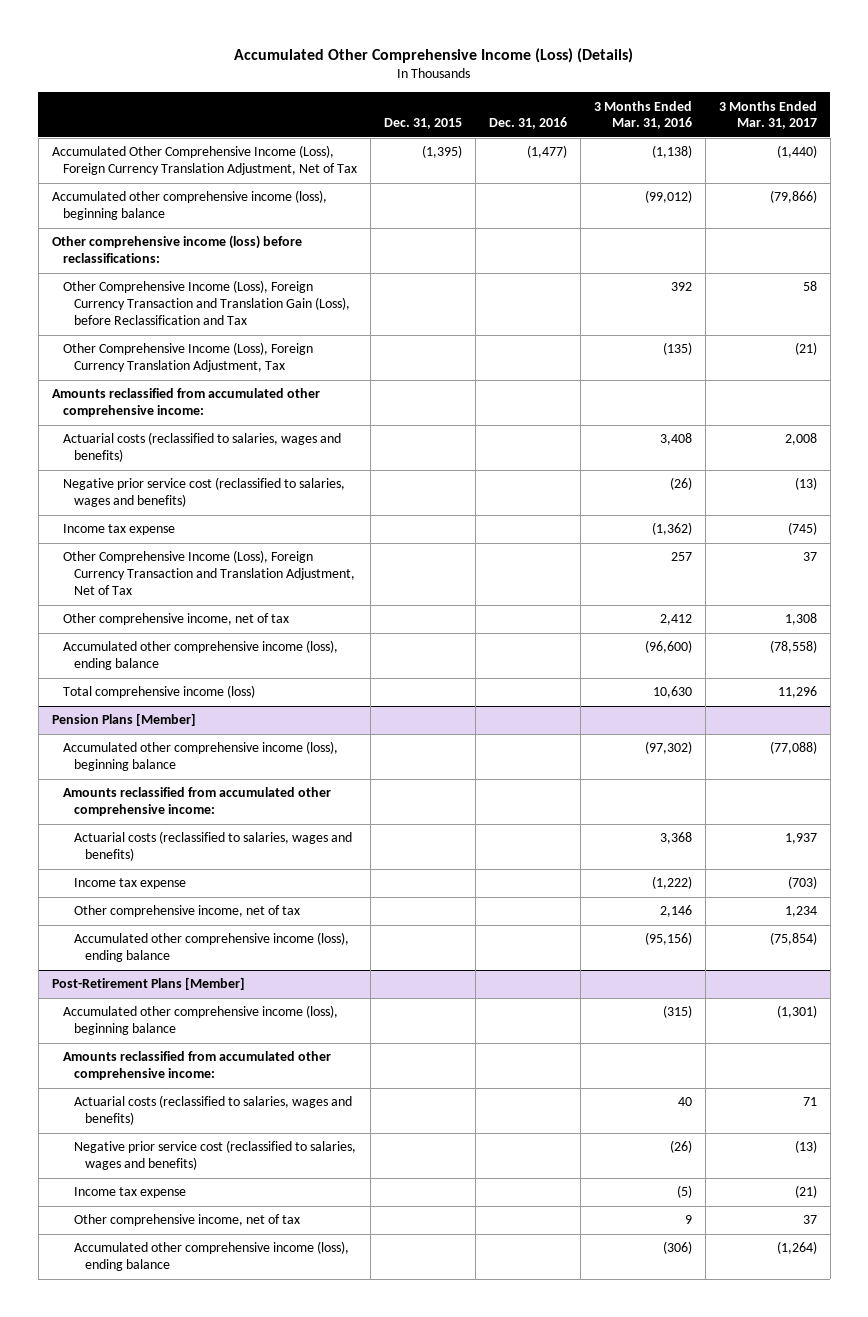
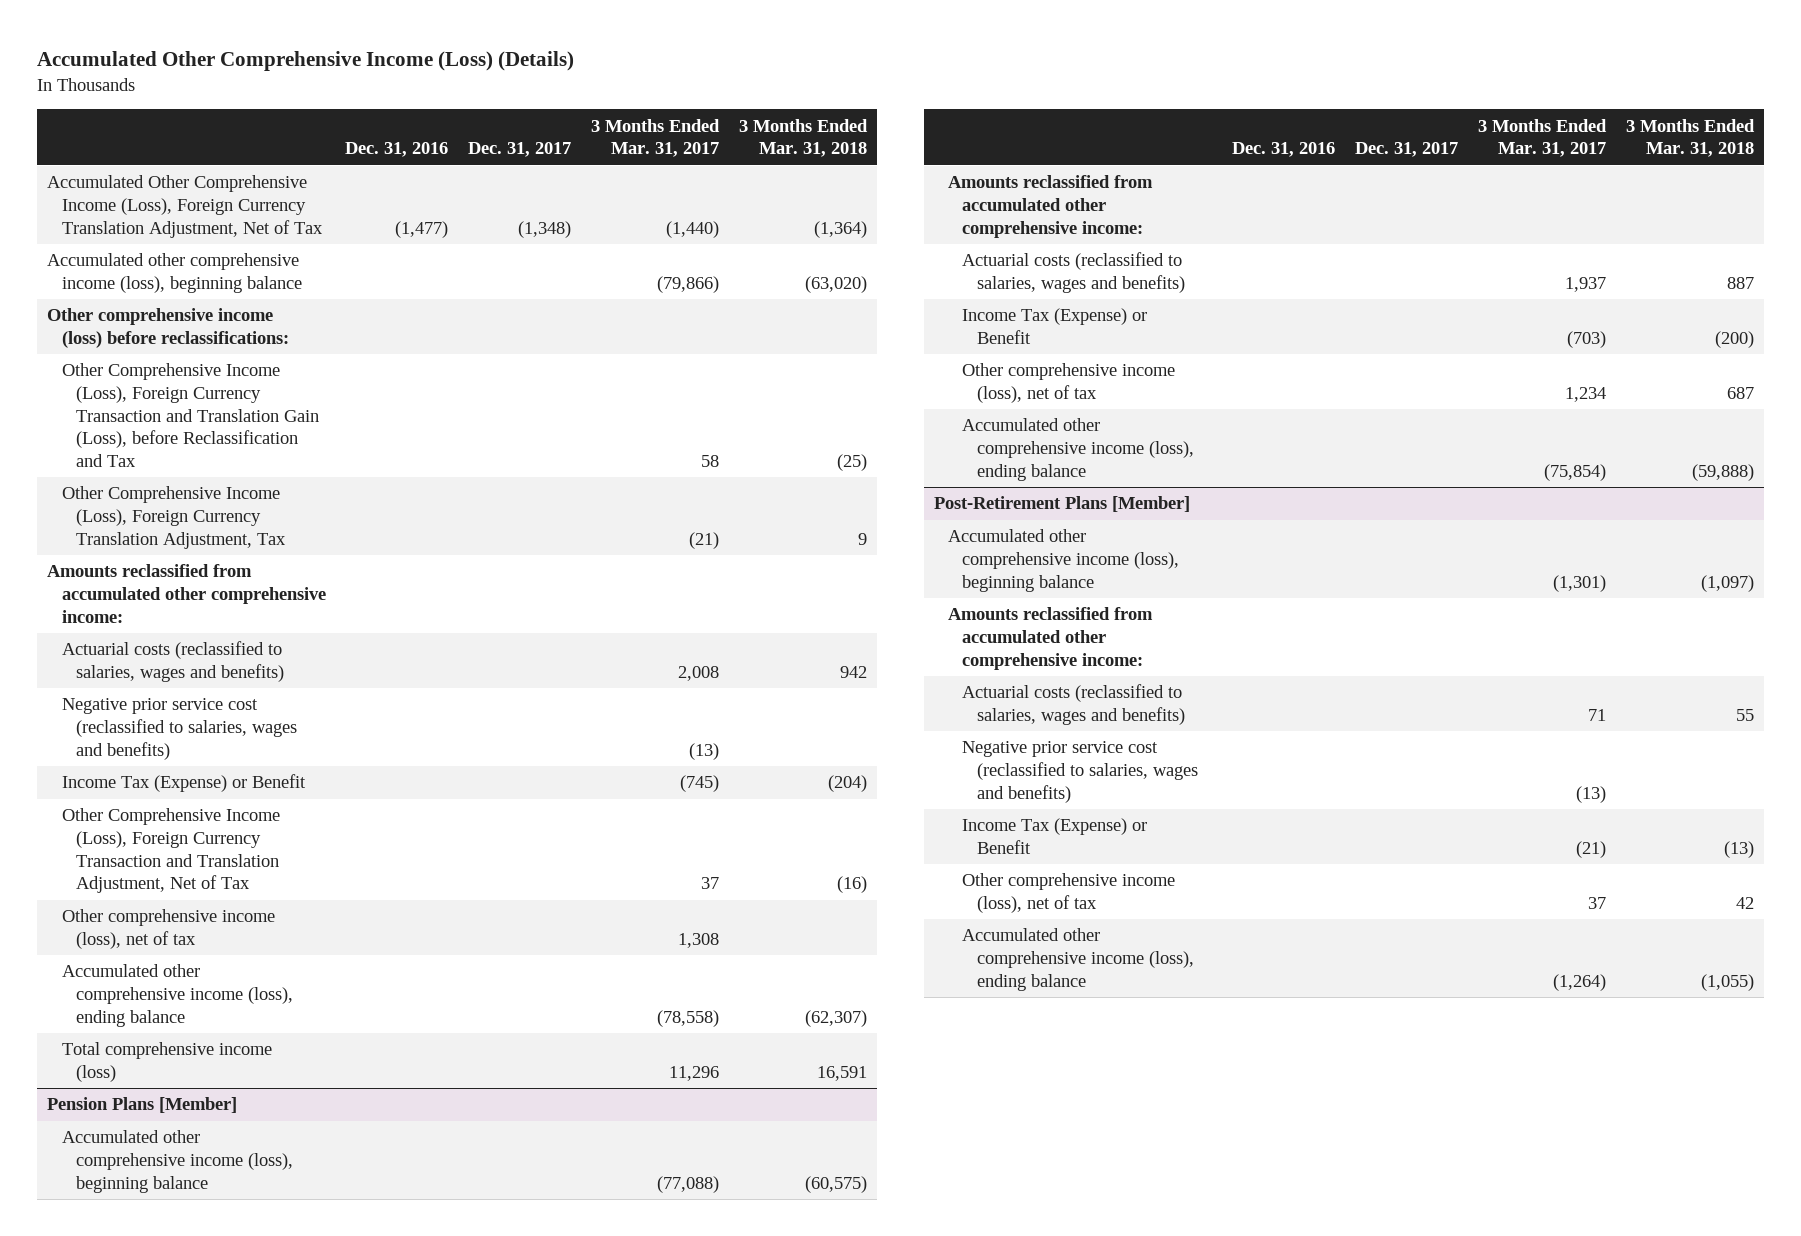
- | Dec. 31, 2015 | Dec. 31, 2016 | 3 Months Ended Mar. 31, 2016 | 3 Months Ended Mar. 31, 2017
+ | Dec. 31, 2016 | Dec. 31, 2017 | 3 Months Ended Mar. 31, 2017 | 3 Months Ended Mar. 31, 2018
- Income tax expense | | | (1,362) | (745)
+ Income Tax (Expense) or Benefit | | | (745) | (204)
- Other comprehensive income, net of tax | | | 2,412 | 1,308
+ Other comprehensive income (loss), net of tax | | | 1,308 |
@ Pension Plans [Member]
- Income tax expense | | | (1,222) | (703)
- Other comprehensive income, net of tax | | | 2,146 | 1,234
+ Income Tax (Expense) or Benefit | | | (703) | (200)
+ Other comprehensive income (loss), net of tax | | | 1,234 | 687
@ Post-Retirement Plans [Member]
- Income tax expense | | | (5) | (21)
- Other comprehensive income, net of tax | | | 9 | 37
+ Income Tax (Expense) or Benefit | | | (21) | (13)
+ Other comprehensive income (loss), net of tax | | | 37 | 42

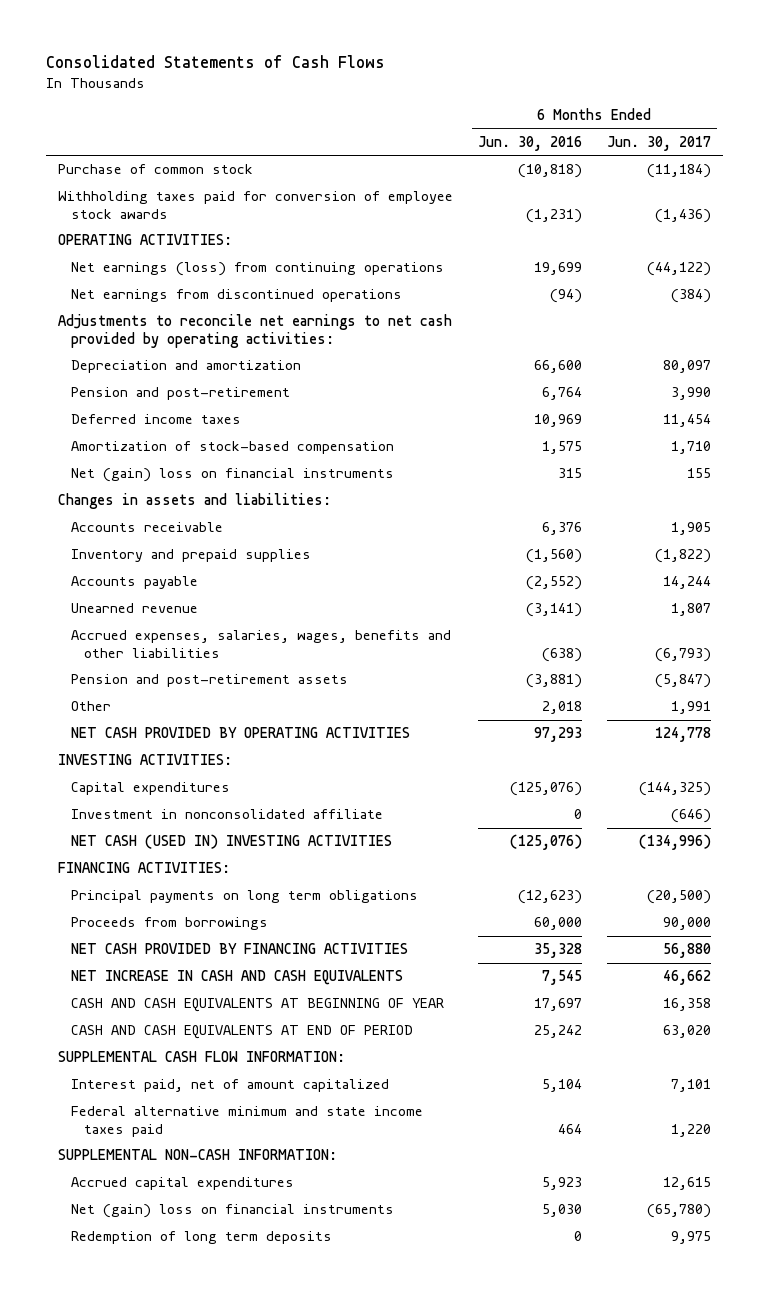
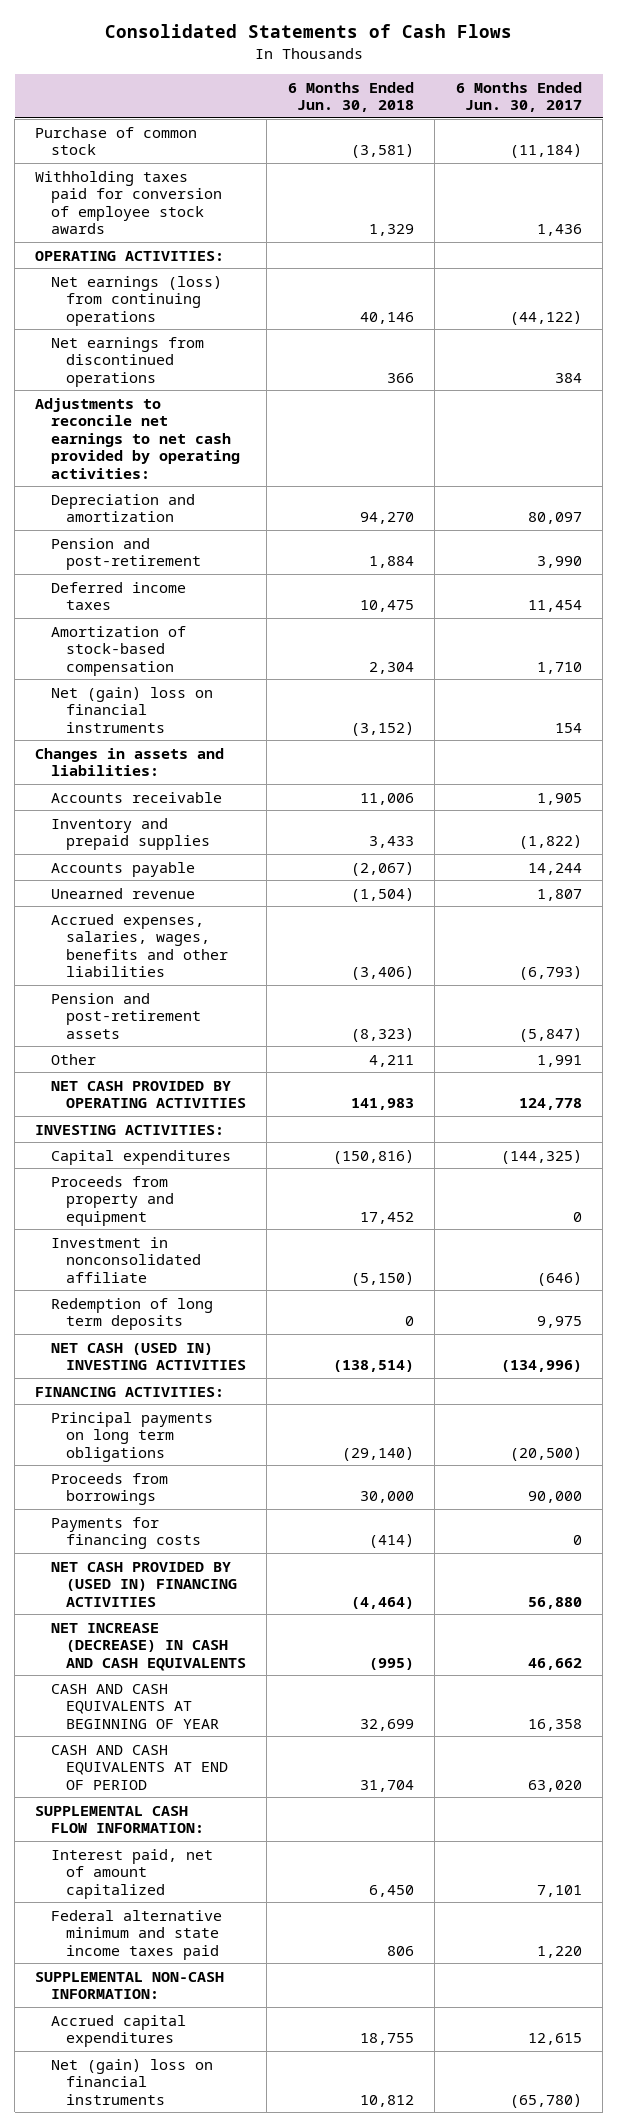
- | 6 Months Ended Jun. 30, 2016 | 6 Months Ended Jun. 30, 2017
+ | 6 Months Ended Jun. 30, 2018 | 6 Months Ended Jun. 30, 2017
- Withholding taxes paid for conversion of employee stock awards | (1,231) | (1,436)
+ Withholding taxes paid for conversion of employee stock awards | 1,329 | 1,436
- Net earnings from discontinued operations | (94) | (384)
+ Net earnings from discontinued operations | 366 | 384
- Net (gain) loss on financial instruments | 315 | 155
+ Net (gain) loss on financial instruments | (3,152) | 154
+ Proceeds from property and equipment | 17,452 | 0
moved up: Redemption of long term deposits | 0 | 9,975
- NET CASH PROVIDED BY FINANCING ACTIVITIES | 35,328 | 56,880
- NET INCREASE IN CASH AND CASH EQUIVALENTS | 7,545 | 46,662
+ Payments for financing costs | (414) | 0
+ NET CASH PROVIDED BY (USED IN) FINANCING ACTIVITIES | (4,464) | 56,880
+ NET INCREASE (DECREASE) IN CASH AND CASH EQUIVALENTS | (995) | 46,662

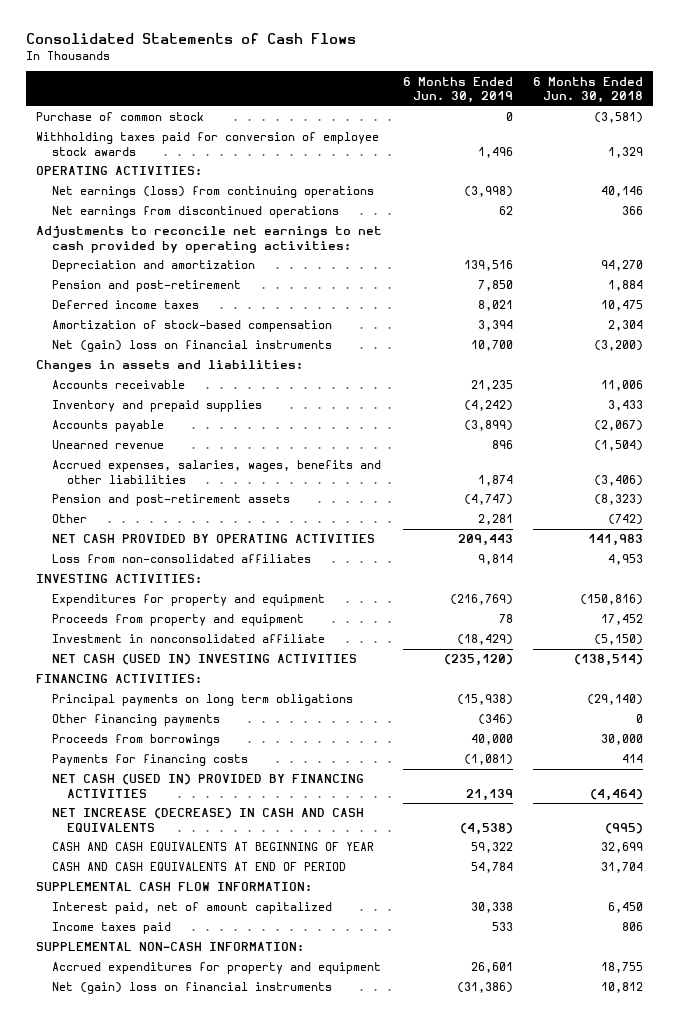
- | 6 Months Ended Jun. 30, 2018 | 6 Months Ended Jun. 30, 2017
+ | 6 Months Ended Jun. 30, 2019 | 6 Months Ended Jun. 30, 2018
- Net (gain) loss on financial instruments | (3,152) | 154
+ Net (gain) loss on financial instruments | 10,700 | (3,200)
- Other | 4,211 | 1,991
+ Other | 2,281 | (742)
+ Loss from non-consolidated affiliates | 9,814 | 4,953
- Capital expenditures | (150,816) | (144,325)
+ Expenditures for property and equipment | (216,769) | (150,816)
- Redemption of long term deposits | 0 | 9,975
+ Other financing payments | (346) | 0
- Payments for financing costs | (414) | 0
- NET CASH PROVIDED BY (USED IN) FINANCING ACTIVITIES | (4,464) | 56,880
+ Payments for financing costs | (1,081) | 414
+ NET CASH (USED IN) PROVIDED BY FINANCING ACTIVITIES | 21,139 | (4,464)
- Federal alternative minimum and state income taxes paid | 806 | 1,220
+ Income taxes paid | 533 | 806
- Accrued capital expenditures | 18,755 | 12,615
+ Accrued expenditures for property and equipment | 26,601 | 18,755

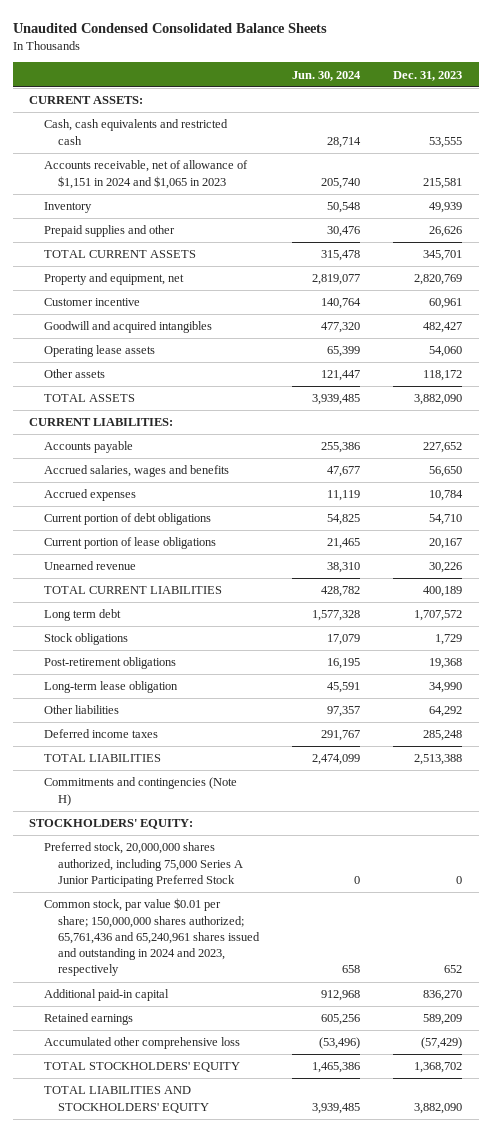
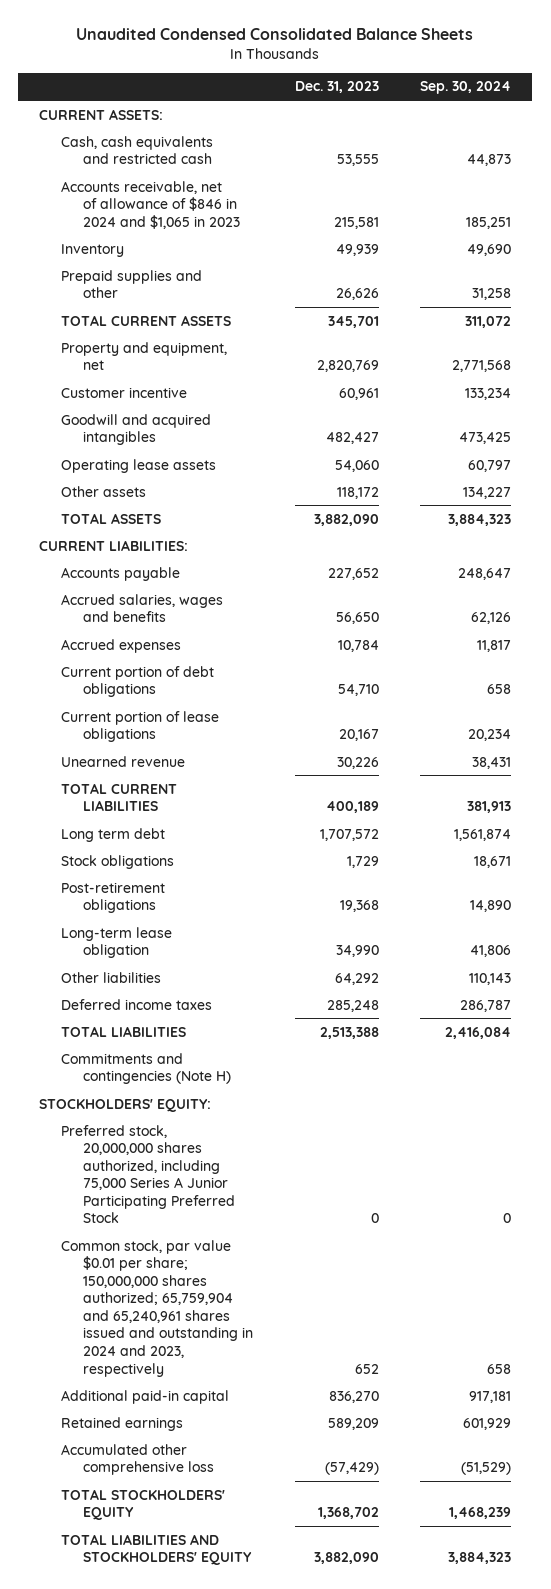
- | Jun. 30, 2024 | Dec. 31, 2023
+ | Dec. 31, 2023 | Sep. 30, 2024
- Accounts receivable, net of allowance of $1,151 in 2024 and $1,065 in 2023 | 205,740 | 215,581
+ Accounts receivable, net of allowance of $846 in 2024 and $1,065 in 2023 | 215,581 | 185,251
- Common stock, par value $0.01 per share; 150,000,000 shares authorized; 65,761,436 and 65,240,961 shares issued and outstanding in 2024 and 2023, respectively | 658 | 652
+ Common stock, par value $0.01 per share; 150,000,000 shares authorized; 65,759,904 and 65,240,961 shares issued and outstanding in 2024 and 2023, respectively | 652 | 658

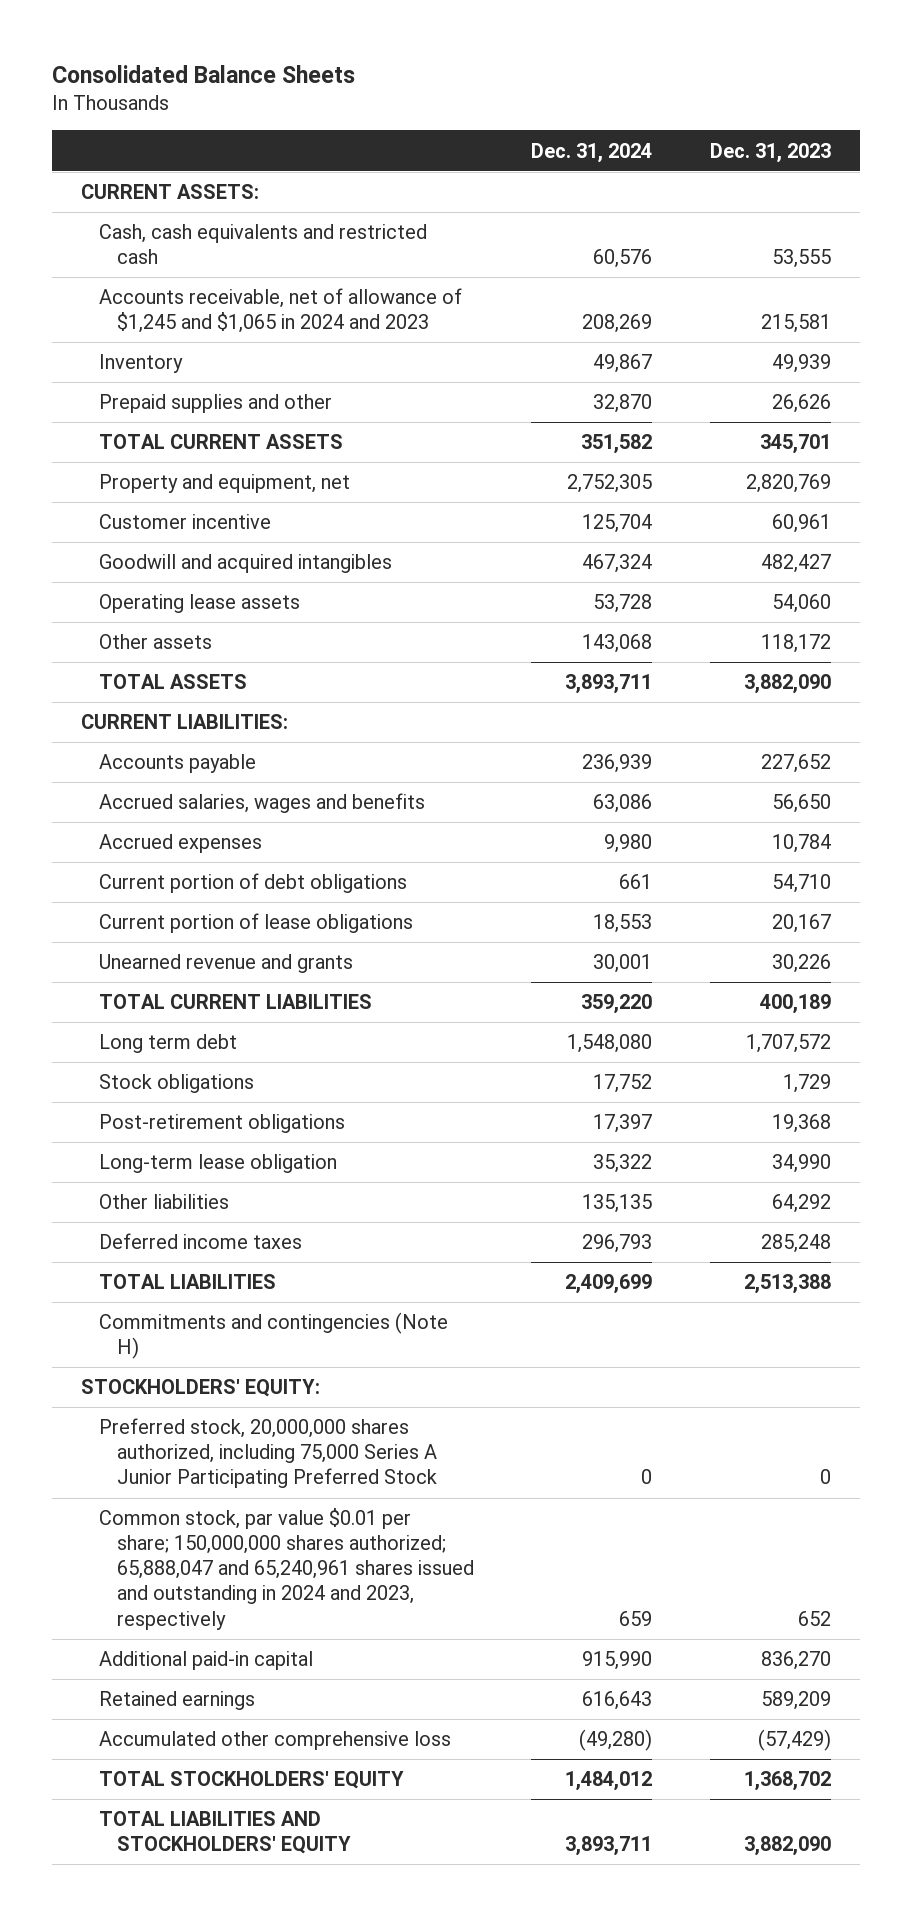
- Unaudited Condensed Consolidated Balance Sheets
+ Consolidated Balance Sheets
- | Dec. 31, 2023 | Sep. 30, 2024
+ | Dec. 31, 2024 | Dec. 31, 2023
- Accounts receivable, net of allowance of $846 in 2024 and $1,065 in 2023 | 215,581 | 185,251
+ Accounts receivable, net of allowance of $1,245 and $1,065 in 2024 and 2023 | 208,269 | 215,581
- Unearned revenue | 30,226 | 38,431
+ Unearned revenue and grants | 30,001 | 30,226
- Common stock, par value $0.01 per share; 150,000,000 shares authorized; 65,759,904 and 65,240,961 shares issued and outstanding in 2024 and 2023, respectively | 652 | 658
+ Common stock, par value $0.01 per share; 150,000,000 shares authorized; 65,888,047 and 65,240,961 shares issued and outstanding in 2024 and 2023, respectively | 659 | 652

